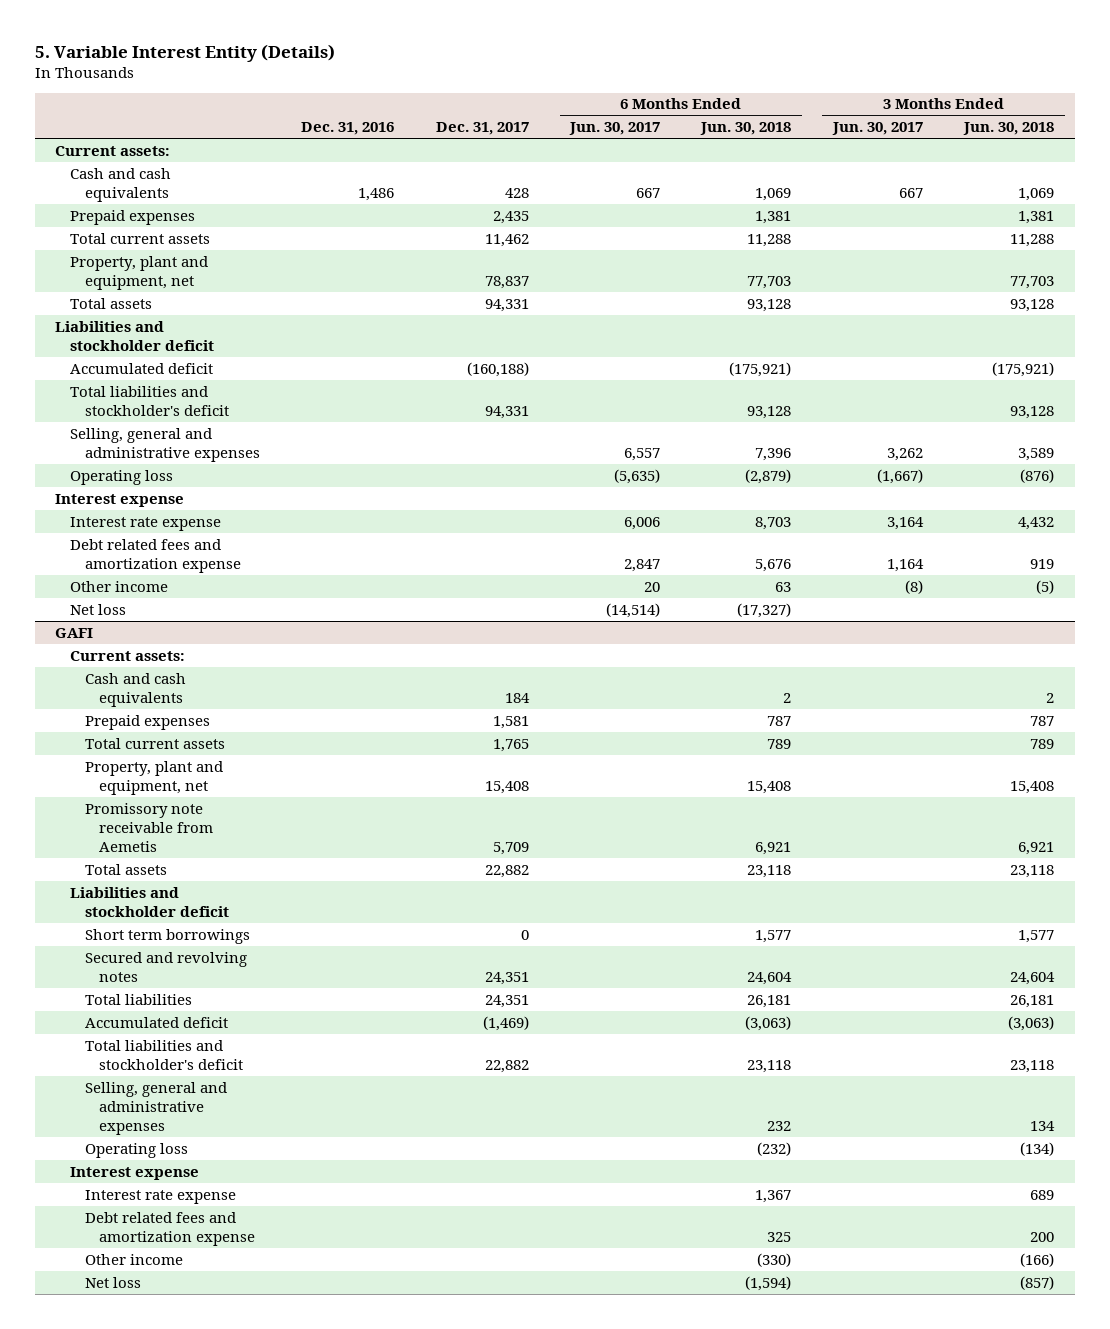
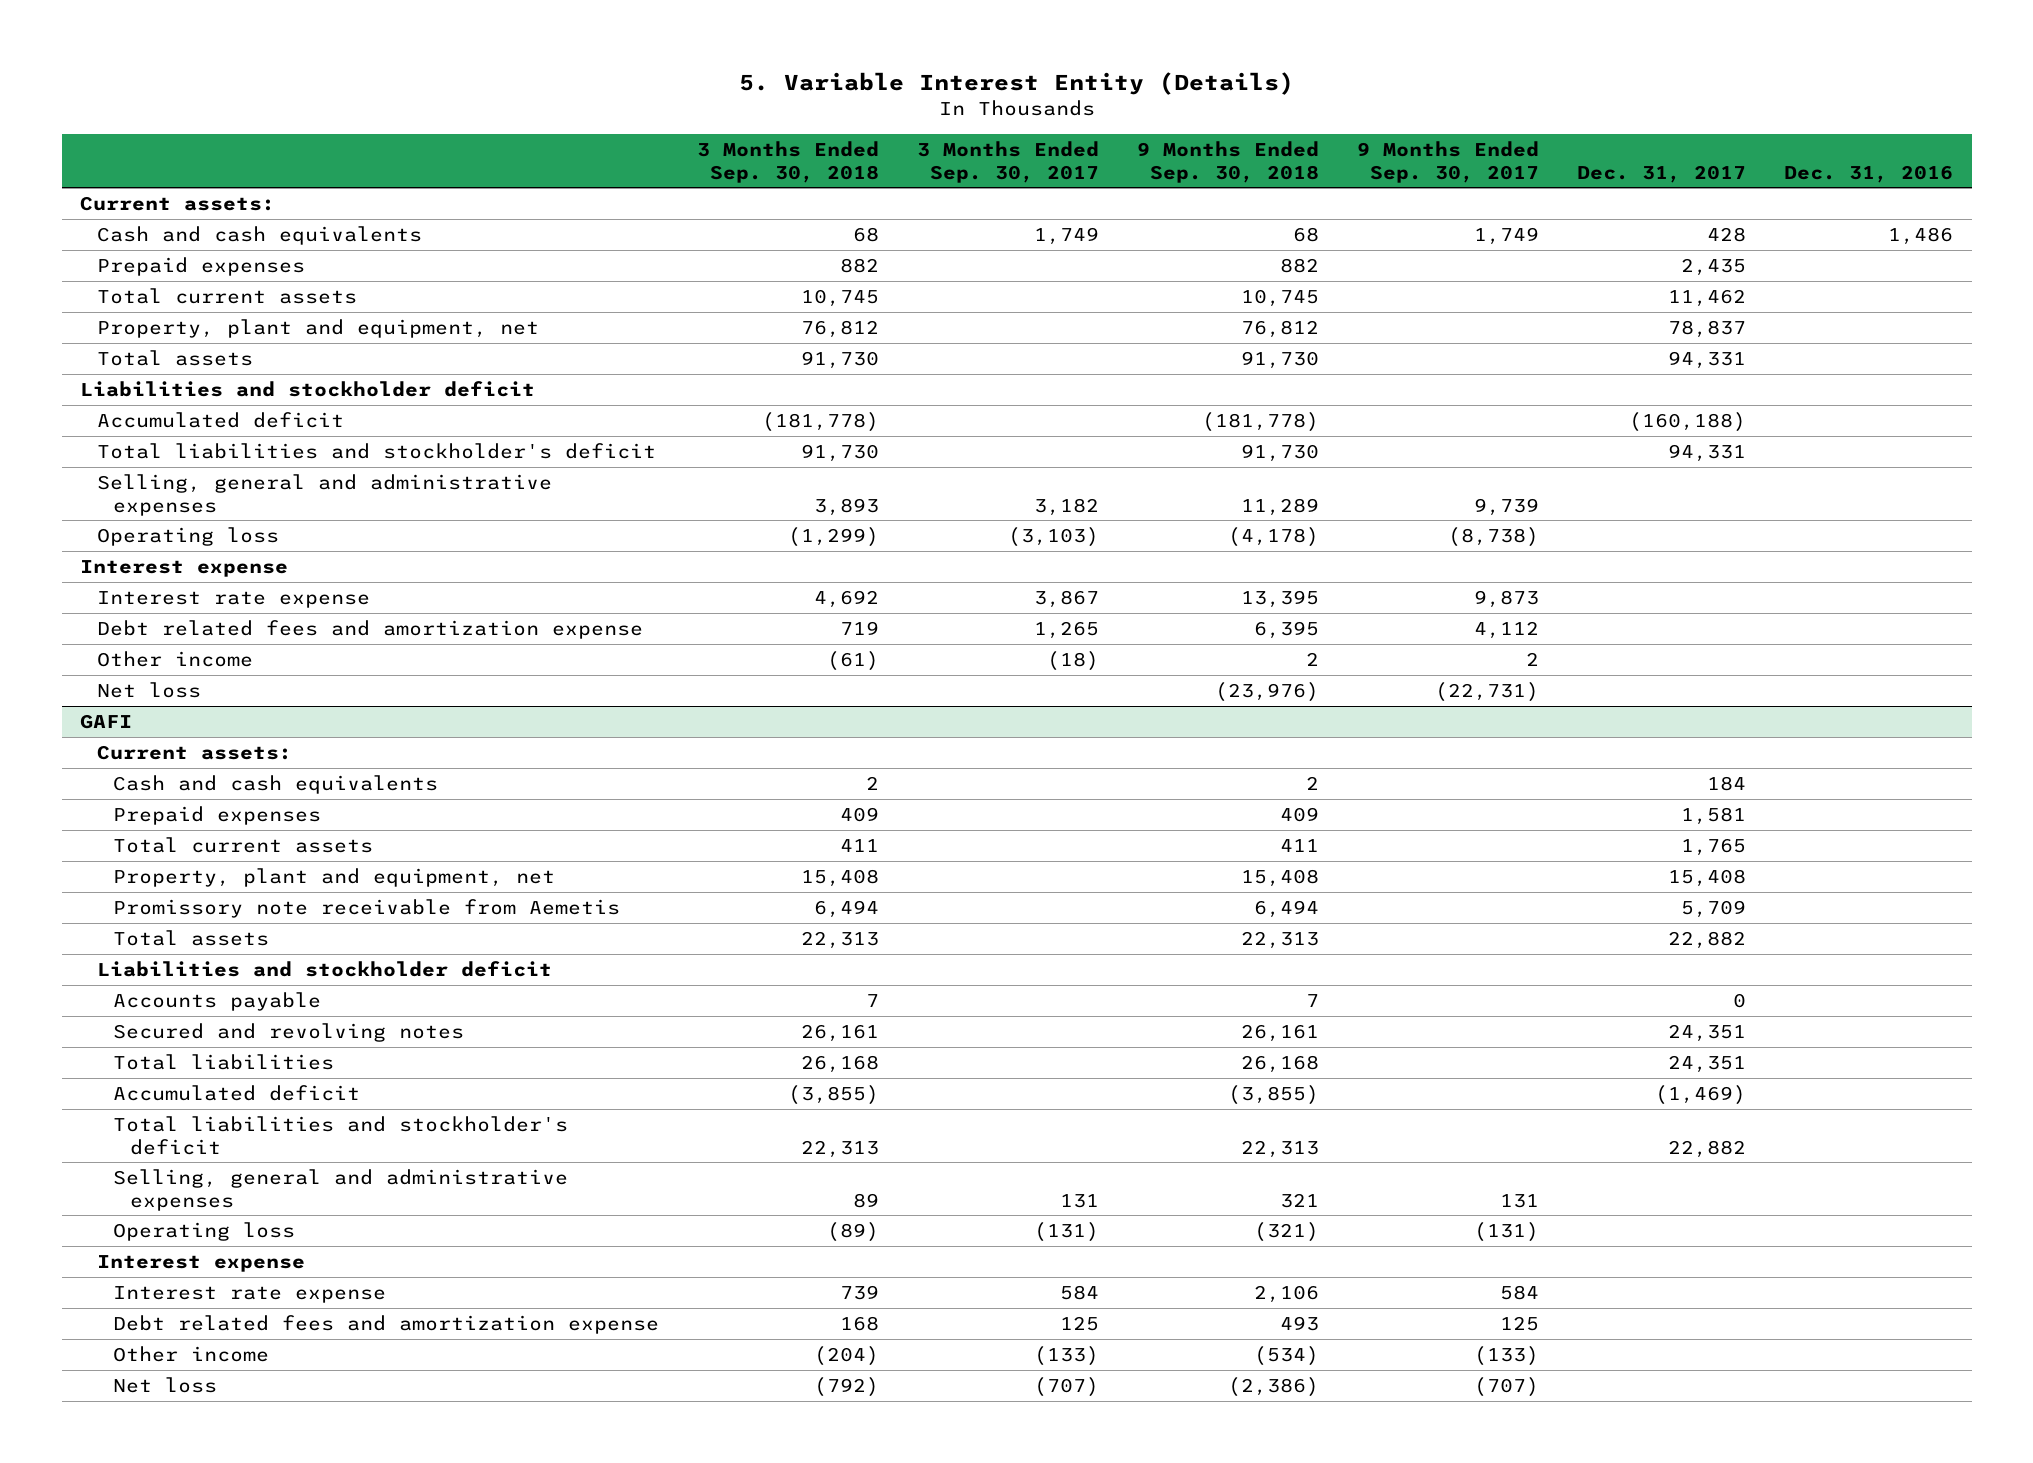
- | Dec. 31, 2016 | Dec. 31, 2017 | 6 Months Ended Jun. 30, 2017 | 6 Months Ended Jun. 30, 2018 | 3 Months Ended Jun. 30, 2017 | 3 Months Ended Jun. 30, 2018
+ | 3 Months Ended Sep. 30, 2018 | 3 Months Ended Sep. 30, 2017 | 9 Months Ended Sep. 30, 2018 | 9 Months Ended Sep. 30, 2017 | Dec. 31, 2017 | Dec. 31, 2016
@ GAFI
- Short term borrowings | | 0 | | 1,577 | | 1,577
+ Accounts payable | 7 | | 7 | | 0 |

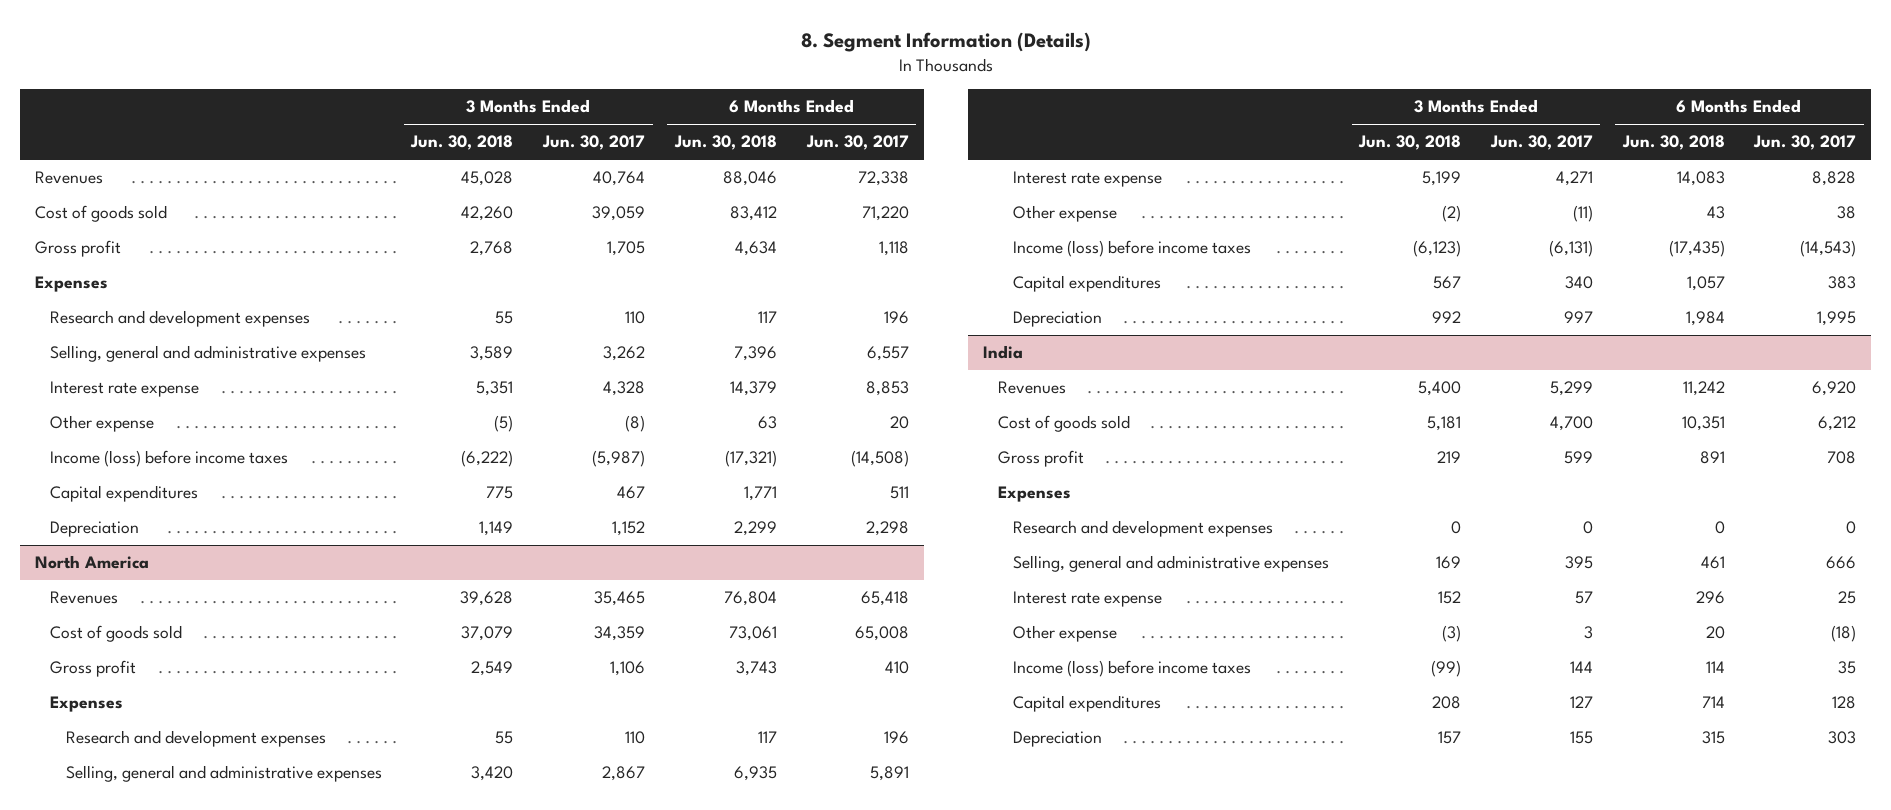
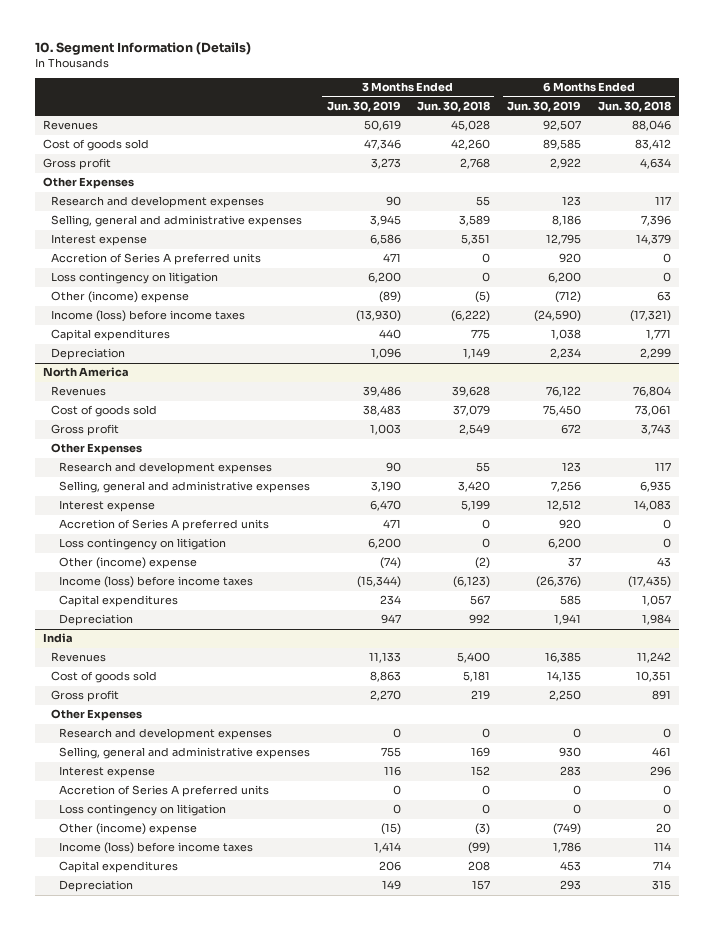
- 8. Segment Information (Details)
+ 10. Segment Information (Details)
- | 3 Months Ended Jun. 30, 2018 | 3 Months Ended Jun. 30, 2017 | 6 Months Ended Jun. 30, 2018 | 6 Months Ended Jun. 30, 2017
+ | 3 Months Ended Jun. 30, 2019 | 3 Months Ended Jun. 30, 2018 | 6 Months Ended Jun. 30, 2019 | 6 Months Ended Jun. 30, 2018
- Expenses
+ Other Expenses
- Interest rate expense | 5,351 | 4,328 | 14,379 | 8,853
- Other expense | (5) | (8) | 63 | 20
+ Interest expense | 6,586 | 5,351 | 12,795 | 14,379
+ Accretion of Series A preferred units | 471 | 0 | 920 | 0
+ Loss contingency on litigation | 6,200 | 0 | 6,200 | 0
+ Other (income) expense | (89) | (5) | (712) | 63
@ North America
- Expenses
+ Other Expenses
- Interest rate expense | 5,199 | 4,271 | 14,083 | 8,828
- Other expense | (2) | (11) | 43 | 38
+ Interest expense | 6,470 | 5,199 | 12,512 | 14,083
+ Accretion of Series A preferred units | 471 | 0 | 920 | 0
+ Loss contingency on litigation | 6,200 | 0 | 6,200 | 0
+ Other (income) expense | (74) | (2) | 37 | 43
@ India
- Expenses
+ Other Expenses
- Interest rate expense | 152 | 57 | 296 | 25
- Other expense | (3) | 3 | 20 | (18)
+ Interest expense | 116 | 152 | 283 | 296
+ Accretion of Series A preferred units | 0 | 0 | 0 | 0
+ Loss contingency on litigation | 0 | 0 | 0 | 0
+ Other (income) expense | (15) | (3) | (749) | 20

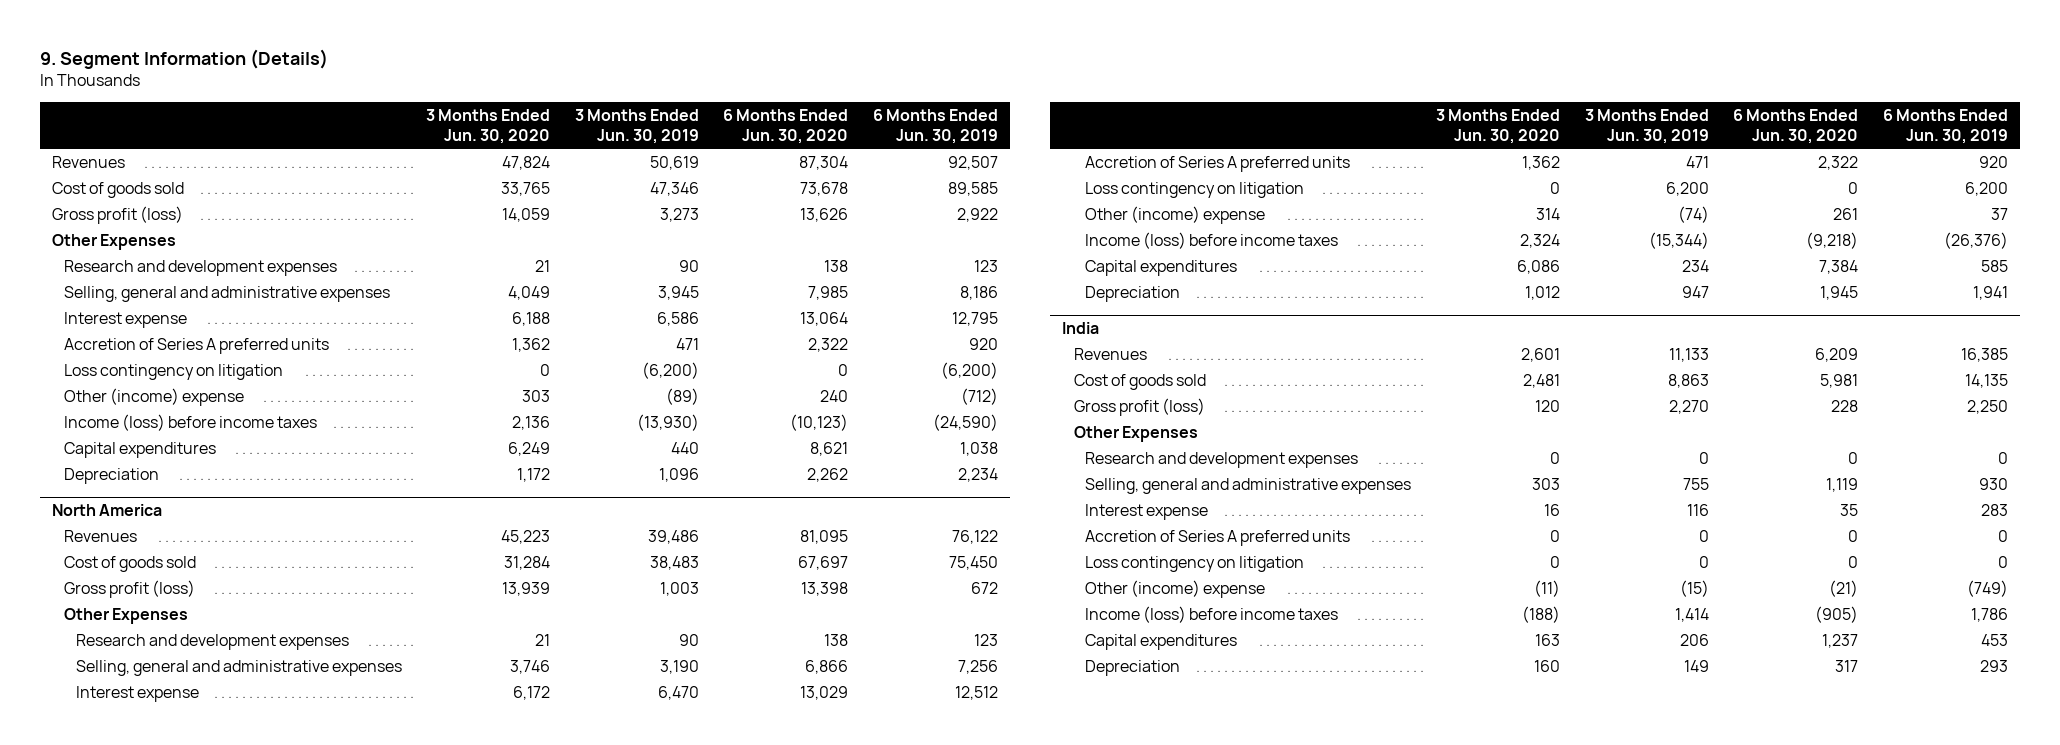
- 10. Segment Information (Details)
+ 9. Segment Information (Details)
- | 3 Months Ended Jun. 30, 2019 | 3 Months Ended Jun. 30, 2018 | 6 Months Ended Jun. 30, 2019 | 6 Months Ended Jun. 30, 2018
+ | 3 Months Ended Jun. 30, 2020 | 3 Months Ended Jun. 30, 2019 | 6 Months Ended Jun. 30, 2020 | 6 Months Ended Jun. 30, 2019
- Gross profit | 3,273 | 2,768 | 2,922 | 4,634
+ Gross profit (loss) | 14,059 | 3,273 | 13,626 | 2,922
- Loss contingency on litigation | 6,200 | 0 | 6,200 | 0
+ Loss contingency on litigation | 0 | (6,200) | 0 | (6,200)
@ North America
- Gross profit | 1,003 | 2,549 | 672 | 3,743
+ Gross profit (loss) | 13,939 | 1,003 | 13,398 | 672
@ India
- Gross profit | 2,270 | 219 | 2,250 | 891
+ Gross profit (loss) | 120 | 2,270 | 228 | 2,250

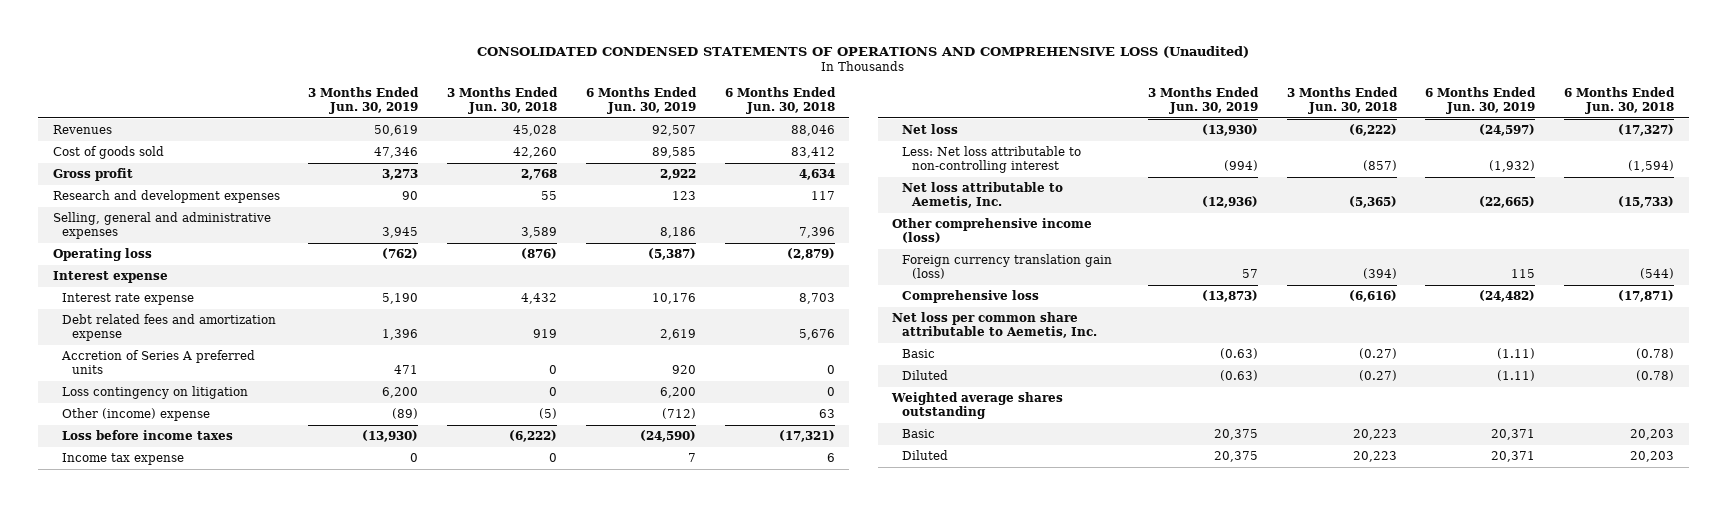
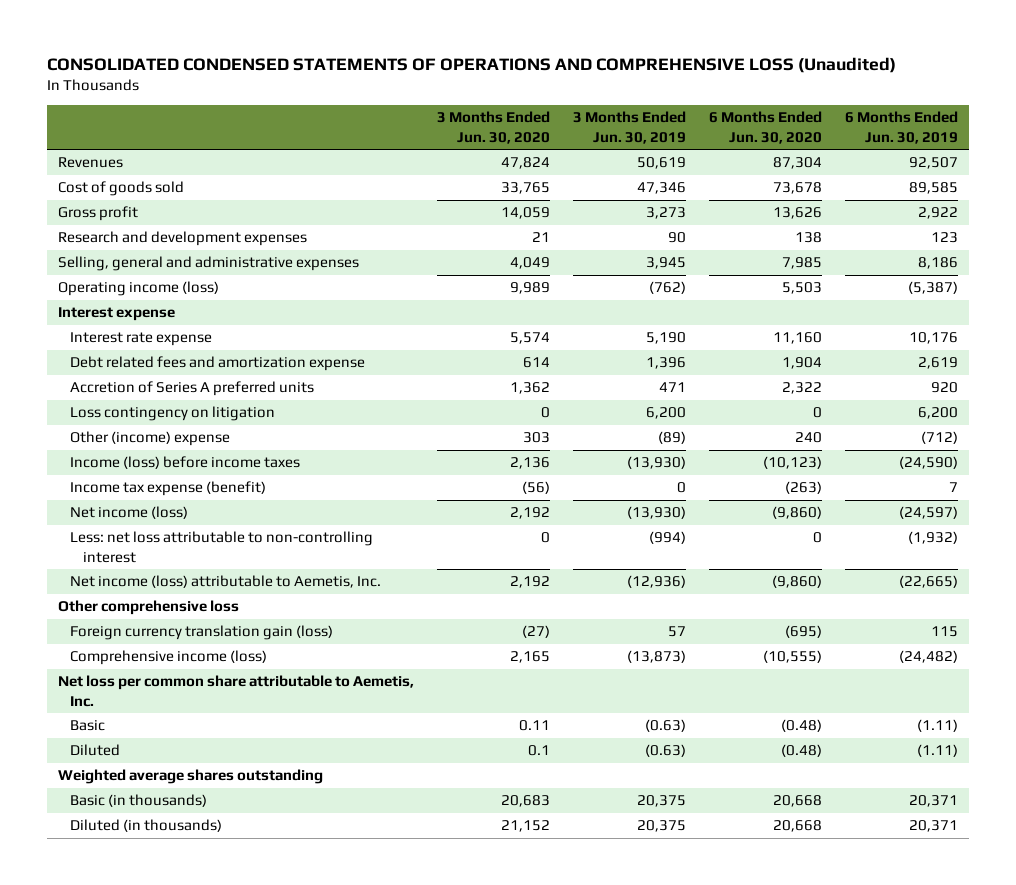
- | 3 Months Ended Jun. 30, 2019 | 3 Months Ended Jun. 30, 2018 | 6 Months Ended Jun. 30, 2019 | 6 Months Ended Jun. 30, 2018
+ | 3 Months Ended Jun. 30, 2020 | 3 Months Ended Jun. 30, 2019 | 6 Months Ended Jun. 30, 2020 | 6 Months Ended Jun. 30, 2019
- Operating loss | (762) | (876) | (5,387) | (2,879)
+ Operating income (loss) | 9,989 | (762) | 5,503 | (5,387)
- Loss before income taxes | (13,930) | (6,222) | (24,590) | (17,321)
- Income tax expense | 0 | 0 | 7 | 6
- Net loss | (13,930) | (6,222) | (24,597) | (17,327)
- Less: Net loss attributable to non-controlling interest | (994) | (857) | (1,932) | (1,594)
- Net loss attributable to Aemetis, Inc. | (12,936) | (5,365) | (22,665) | (15,733)
- Other comprehensive income (loss)
+ Income (loss) before income taxes | 2,136 | (13,930) | (10,123) | (24,590)
+ Income tax expense (benefit) | (56) | 0 | (263) | 7
+ Net income (loss) | 2,192 | (13,930) | (9,860) | (24,597)
+ Less: net loss attributable to non-controlling interest | 0 | (994) | 0 | (1,932)
+ Net income (loss) attributable to Aemetis, Inc. | 2,192 | (12,936) | (9,860) | (22,665)
+ Other comprehensive loss
- Comprehensive loss | (13,873) | (6,616) | (24,482) | (17,871)
+ Comprehensive income (loss) | 2,165 | (13,873) | (10,555) | (24,482)
- Basic | 20,375 | 20,223 | 20,371 | 20,203
- Diluted | 20,375 | 20,223 | 20,371 | 20,203
+ Basic (in thousands) | 20,683 | 20,375 | 20,668 | 20,371
+ Diluted (in thousands) | 21,152 | 20,375 | 20,668 | 20,371

